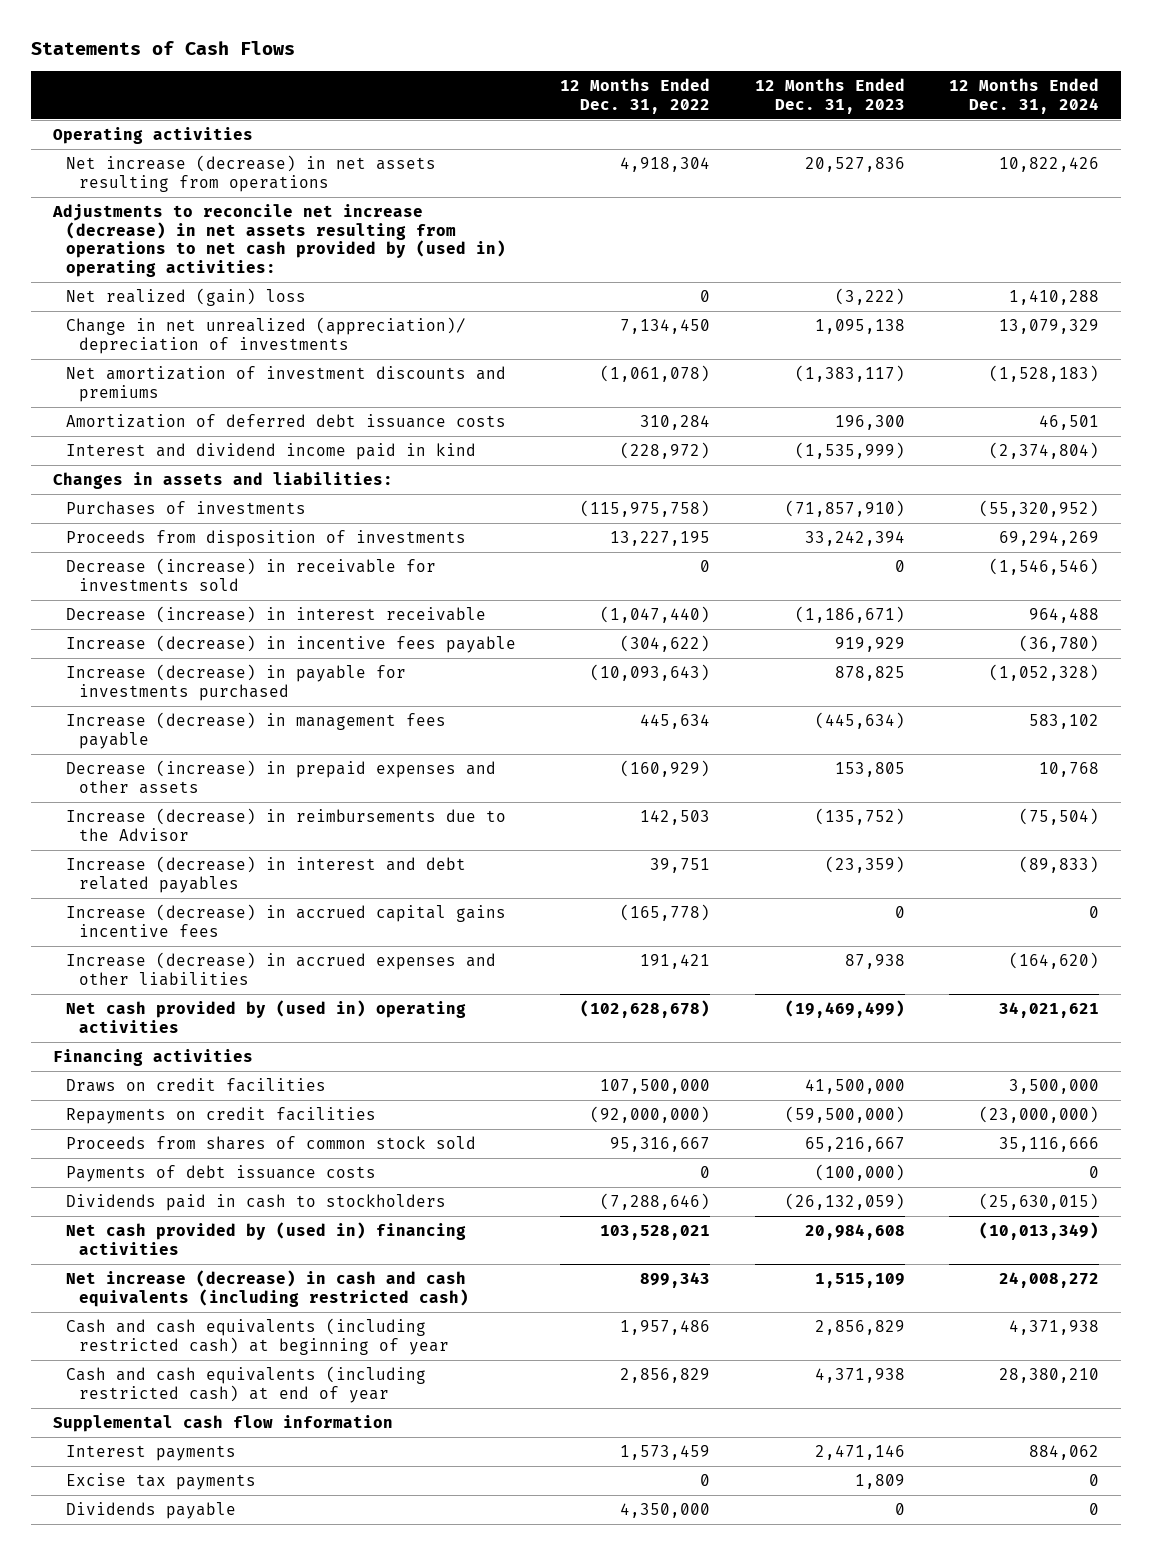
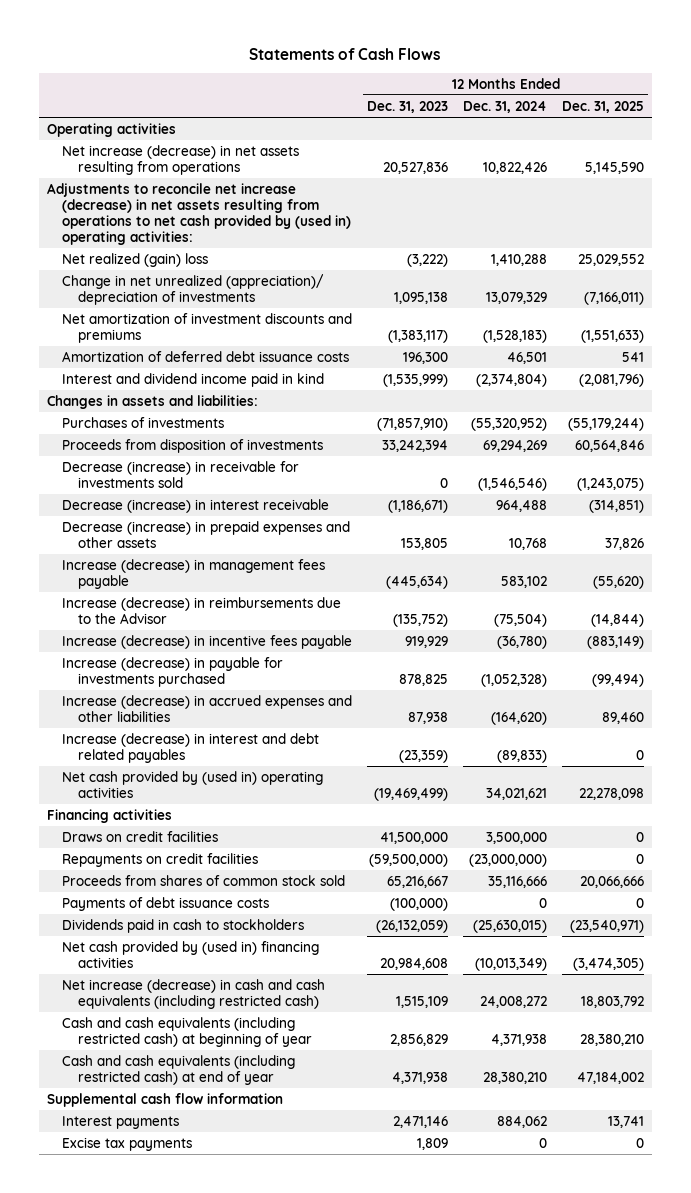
- | 12 Months Ended Dec. 31, 2022 | 12 Months Ended Dec. 31, 2023 | 12 Months Ended Dec. 31, 2024
+ | 12 Months Ended Dec. 31, 2023 | 12 Months Ended Dec. 31, 2024 | 12 Months Ended Dec. 31, 2025
moved down: Increase (decrease) in management fees payable | (445,634) | 583,102 | (55,620)
- Increase (decrease) in accrued capital gains incentive fees | (165,778) | 0 | 0
moved down: Increase (decrease) in incentive fees payable | 919,929 | (36,780) | (883,149)
moved down: Increase (decrease) in payable for investments purchased | 878,825 | (1,052,328) | (99,494)
moved down: Increase (decrease) in interest and debt related payables | (23,359) | (89,833) | 0
- Dividends payable | 4,350,000 | 0 | 0

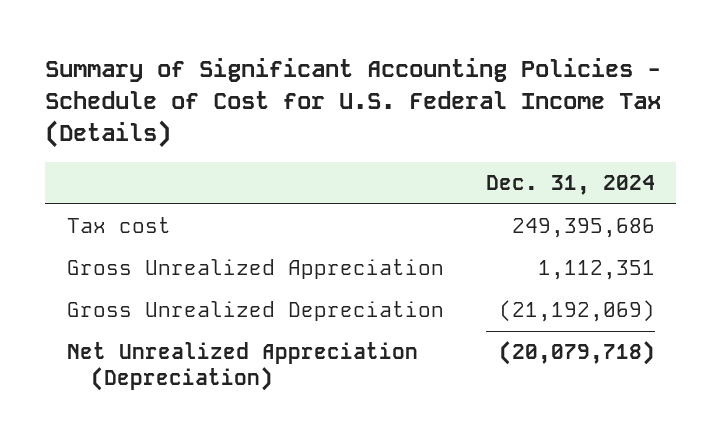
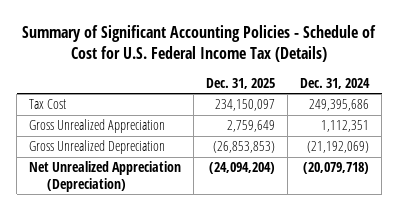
- | Dec. 31, 2024
+ | Dec. 31, 2025 | Dec. 31, 2024
- Tax cost | 249,395,686
+ Tax Cost | 234,150,097 | 249,395,686

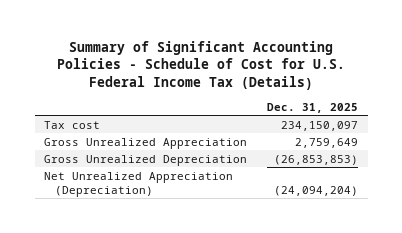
- | Dec. 31, 2025 | Dec. 31, 2024
+ | Dec. 31, 2025
- Tax Cost | 234,150,097 | 249,395,686
+ Tax cost | 234,150,097

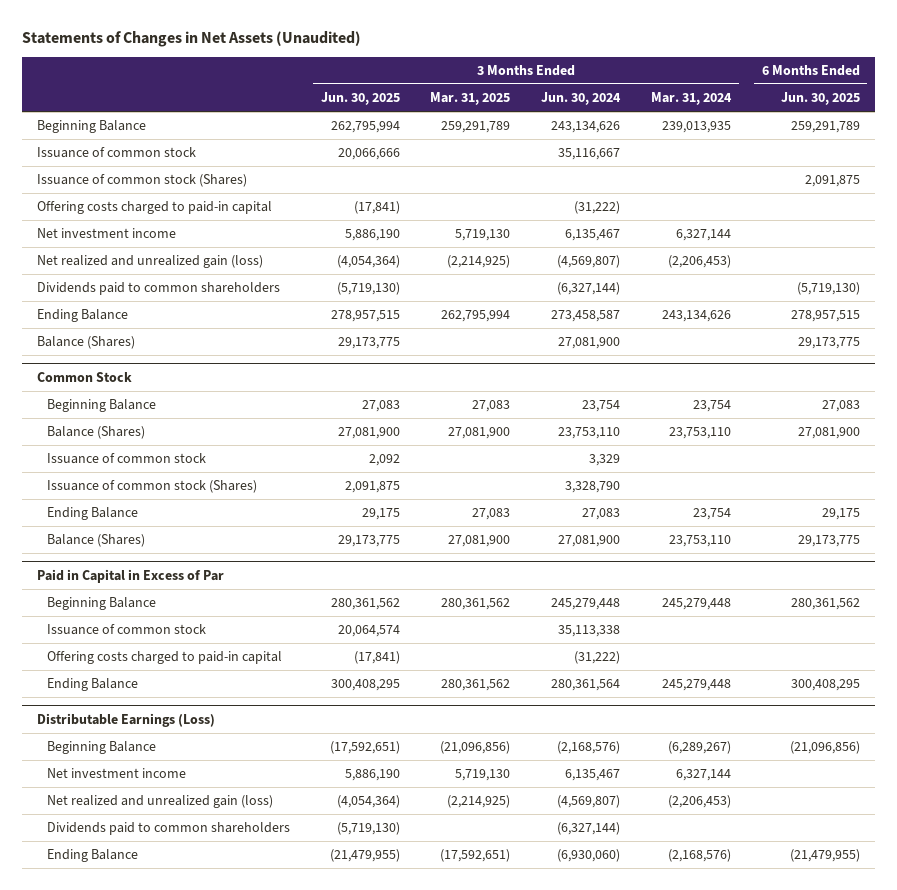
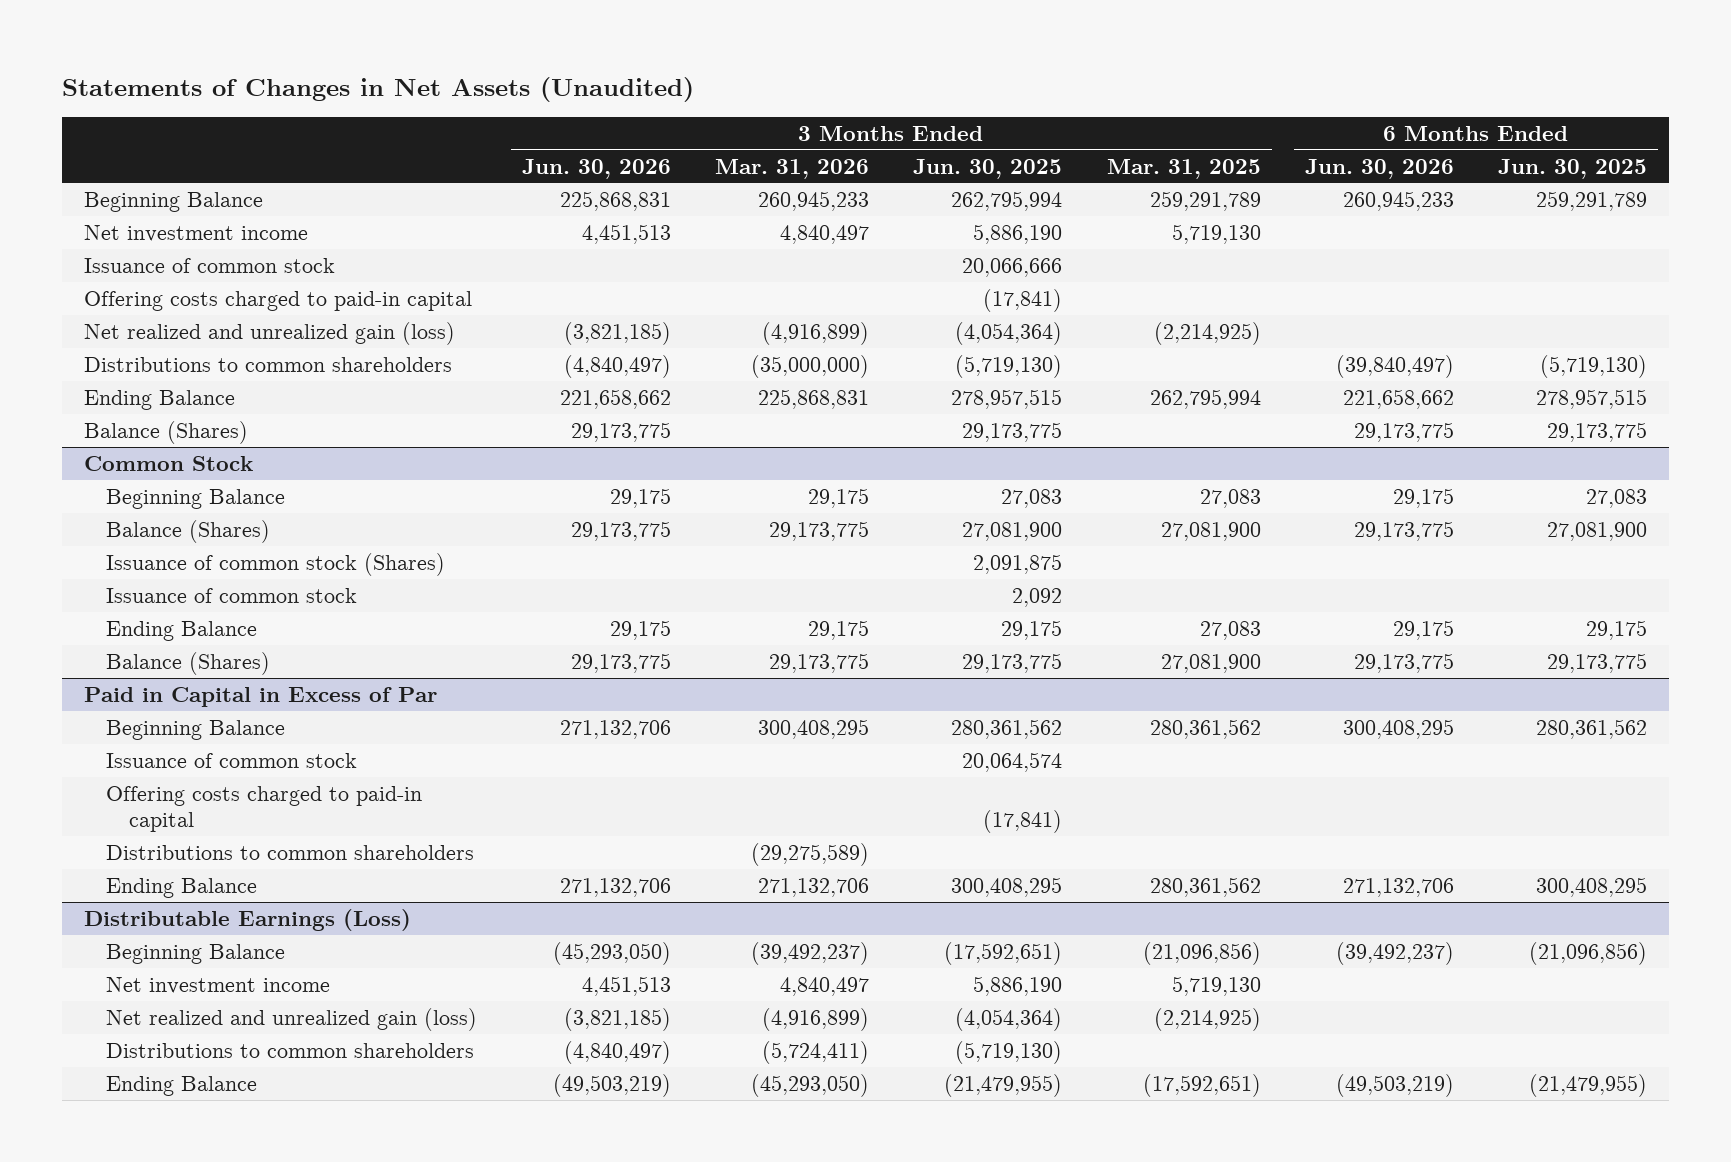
- | 3 Months Ended Jun. 30, 2025 | 3 Months Ended Mar. 31, 2025 | 3 Months Ended Jun. 30, 2024 | 3 Months Ended Mar. 31, 2024 | 6 Months Ended Jun. 30, 2025
+ | 3 Months Ended Jun. 30, 2026 | 3 Months Ended Mar. 31, 2026 | 3 Months Ended Jun. 30, 2025 | 3 Months Ended Mar. 31, 2025 | 6 Months Ended Jun. 30, 2026 | 6 Months Ended Jun. 30, 2025
moved up: Net investment income | 4,451,513 | 4,840,497 | 5,886,190 | 5,719,130 | |
- Issuance of common stock (Shares) | | | | | 2,091,875
- Dividends paid to common shareholders | (5,719,130) | | (6,327,144) | | (5,719,130)
+ Distributions to common shareholders | (4,840,497) | (35,000,000) | (5,719,130) | | (39,840,497) | (5,719,130)
@ Common Stock
moved down: Issuance of common stock | | | 2,092 | | |
@ Paid in Capital in Excess of Par
+ Distributions to common shareholders | | (29,275,589) | | | |
@ Distributable Earnings (Loss)
- Dividends paid to common shareholders | (5,719,130) | | (6,327,144) | |
+ Distributions to common shareholders | (4,840,497) | (5,724,411) | (5,719,130) | | |

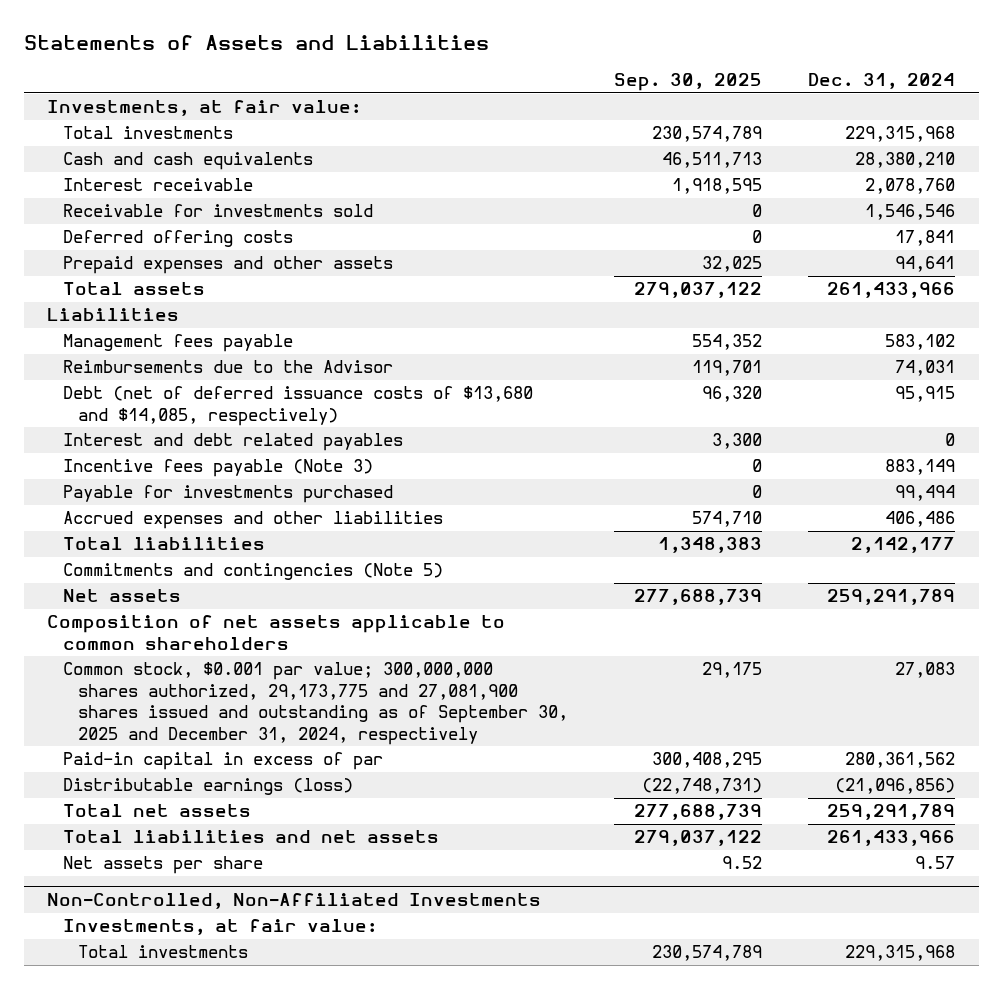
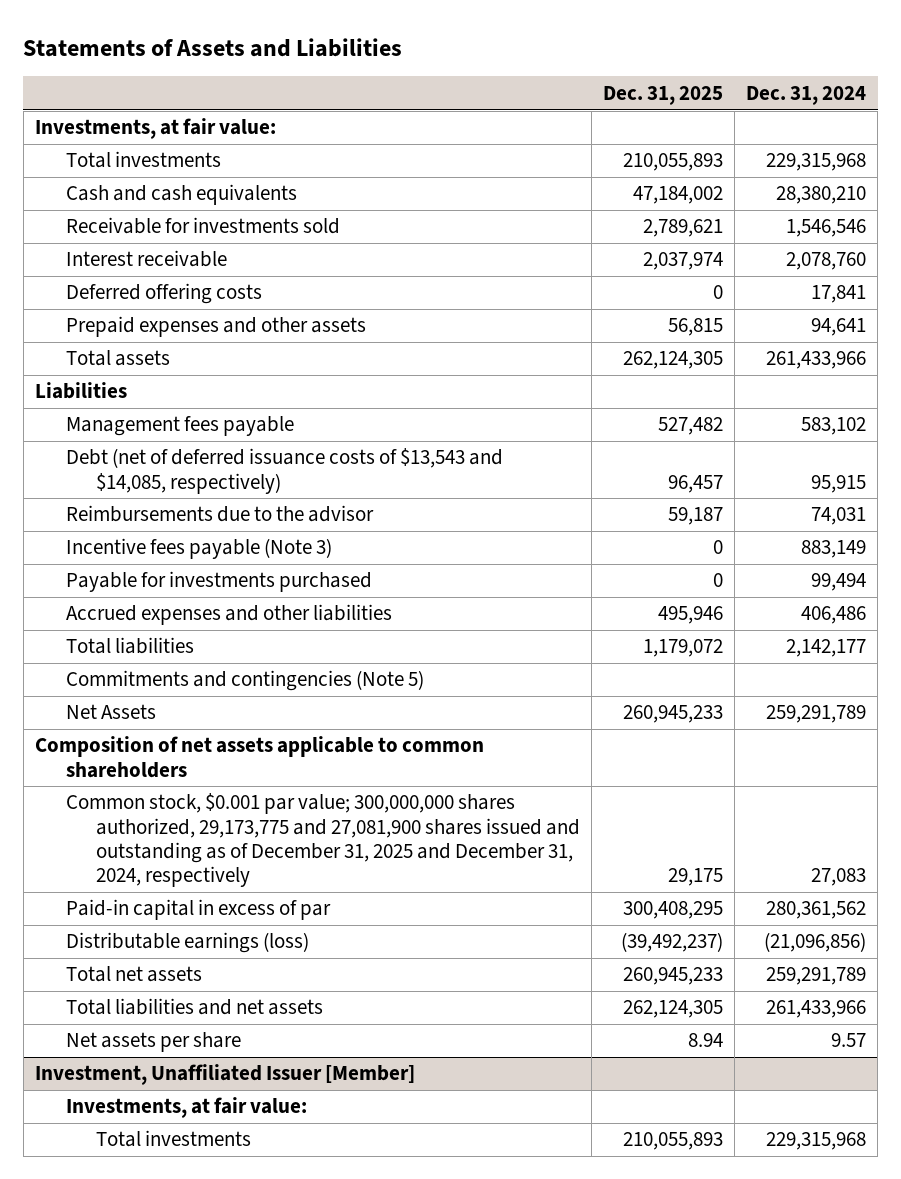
- | Sep. 30, 2025 | Dec. 31, 2024
+ | Dec. 31, 2025 | Dec. 31, 2024
moved down: Interest receivable | 2,037,974 | 2,078,760
- Reimbursements due to the Advisor | 119,701 | 74,031
- Debt (net of deferred issuance costs of $13,680 and $14,085, respectively) | 96,320 | 95,915
- Interest and debt related payables | 3,300 | 0
+ Debt (net of deferred issuance costs of $13,543 and $14,085, respectively) | 96,457 | 95,915
+ Reimbursements due to the advisor | 59,187 | 74,031
- Net assets | 277,688,739 | 259,291,789
+ Net Assets | 260,945,233 | 259,291,789
- Common stock, $0.001 par value; 300,000,000 shares authorized, 29,173,775 and 27,081,900 shares issued and outstanding as of September 30, 2025 and December 31, 2024, respectively | 29,175 | 27,083
+ Common stock, $0.001 par value; 300,000,000 shares authorized, 29,173,775 and 27,081,900 shares issued and outstanding as of December 31, 2025 and December 31, 2024, respectively | 29,175 | 27,083
- Non-Controlled, Non-Affiliated Investments
+ Investment, Unaffiliated Issuer [Member]

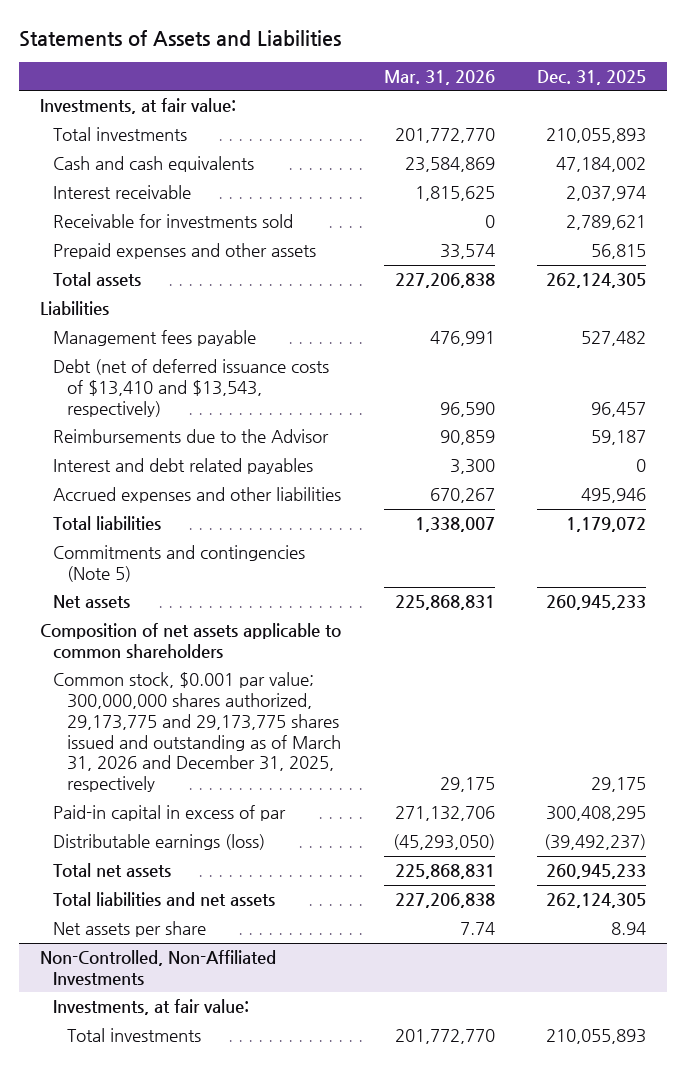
- | Dec. 31, 2025 | Dec. 31, 2024
+ | Mar. 31, 2026 | Dec. 31, 2025
- Deferred offering costs | 0 | 17,841
moved down: Receivable for investments sold | 0 | 2,789,621
- Debt (net of deferred issuance costs of $13,543 and $14,085, respectively) | 96,457 | 95,915
- Reimbursements due to the advisor | 59,187 | 74,031
- Incentive fees payable (Note 3) | 0 | 883,149
- Payable for investments purchased | 0 | 99,494
+ Debt (net of deferred issuance costs of $13,410 and $13,543, respectively) | 96,590 | 96,457
+ Reimbursements due to the Advisor | 90,859 | 59,187
+ Interest and debt related payables | 3,300 | 0
- Net Assets | 260,945,233 | 259,291,789
+ Net assets | 225,868,831 | 260,945,233
- Common stock, $0.001 par value; 300,000,000 shares authorized, 29,173,775 and 27,081,900 shares issued and outstanding as of December 31, 2025 and December 31, 2024, respectively | 29,175 | 27,083
+ Common stock, $0.001 par value; 300,000,000 shares authorized, 29,173,775 and 29,173,775 shares issued and outstanding as of March 31, 2026 and December 31, 2025, respectively | 29,175 | 29,175
- Investment, Unaffiliated Issuer [Member]
+ Non-Controlled, Non-Affiliated Investments

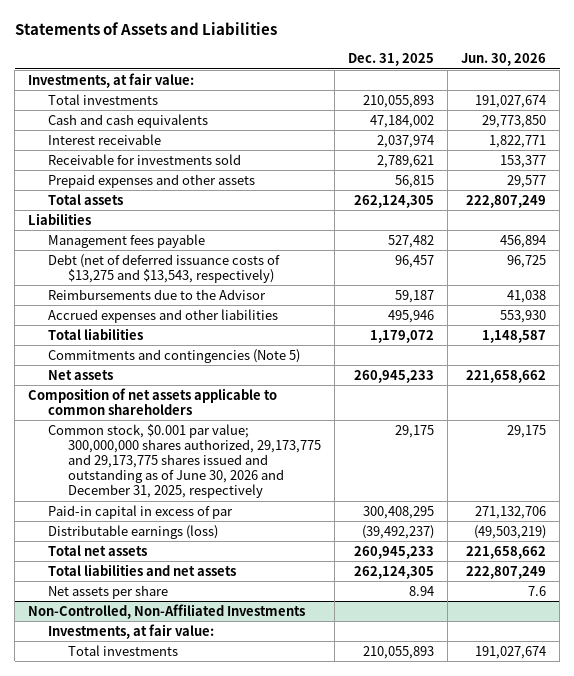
- | Mar. 31, 2026 | Dec. 31, 2025
+ | Dec. 31, 2025 | Jun. 30, 2026
- Debt (net of deferred issuance costs of $13,410 and $13,543, respectively) | 96,590 | 96,457
+ Debt (net of deferred issuance costs of $13,275 and $13,543, respectively) | 96,457 | 96,725
- Interest and debt related payables | 3,300 | 0
- Common stock, $0.001 par value; 300,000,000 shares authorized, 29,173,775 and 29,173,775 shares issued and outstanding as of March 31, 2026 and December 31, 2025, respectively | 29,175 | 29,175
+ Common stock, $0.001 par value; 300,000,000 shares authorized, 29,173,775 and 29,173,775 shares issued and outstanding as of June 30, 2026 and December 31, 2025, respectively | 29,175 | 29,175

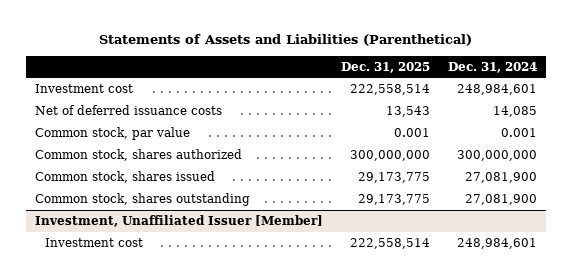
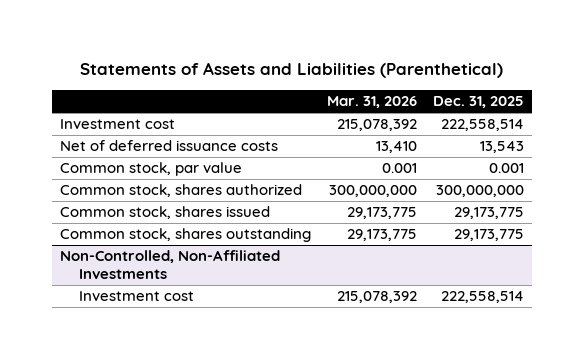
- | Dec. 31, 2025 | Dec. 31, 2024
+ | Mar. 31, 2026 | Dec. 31, 2025
- Investment, Unaffiliated Issuer [Member]
+ Non-Controlled, Non-Affiliated Investments

